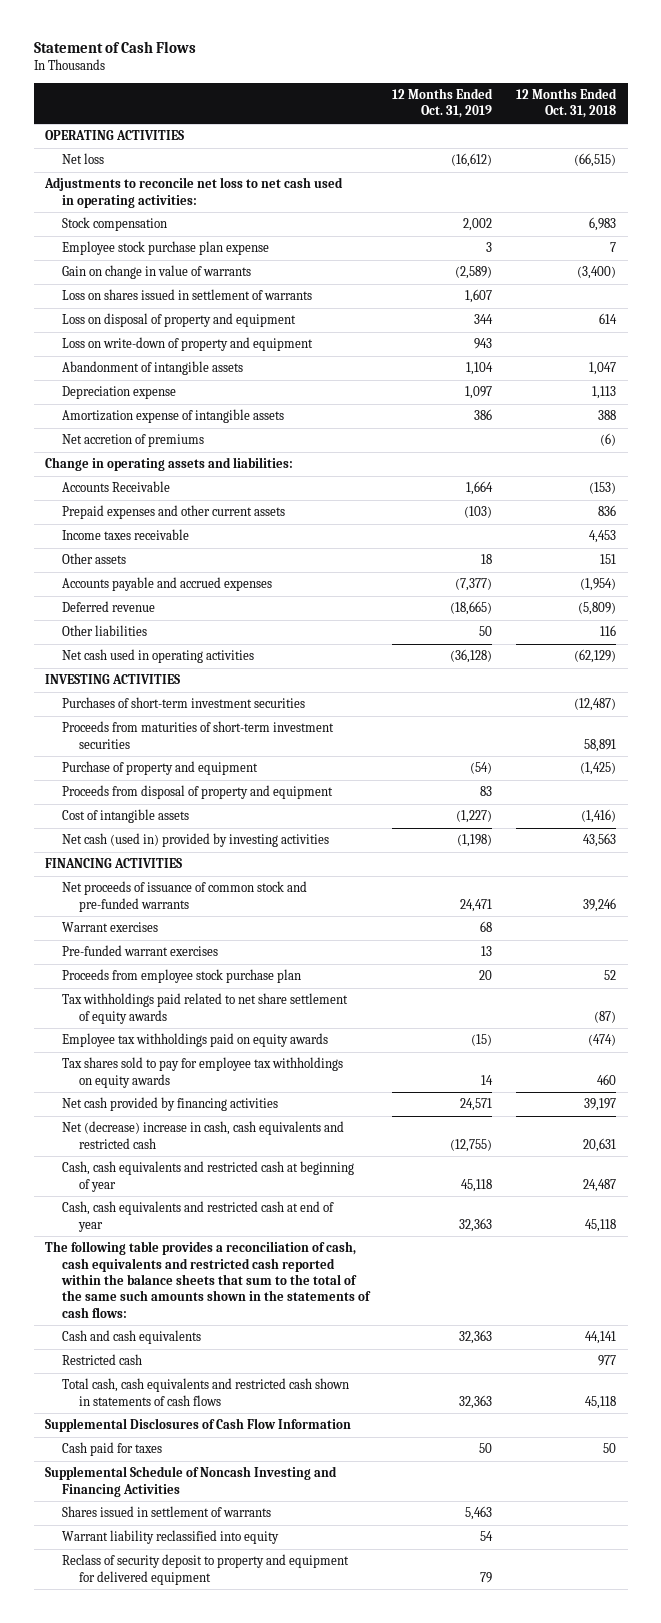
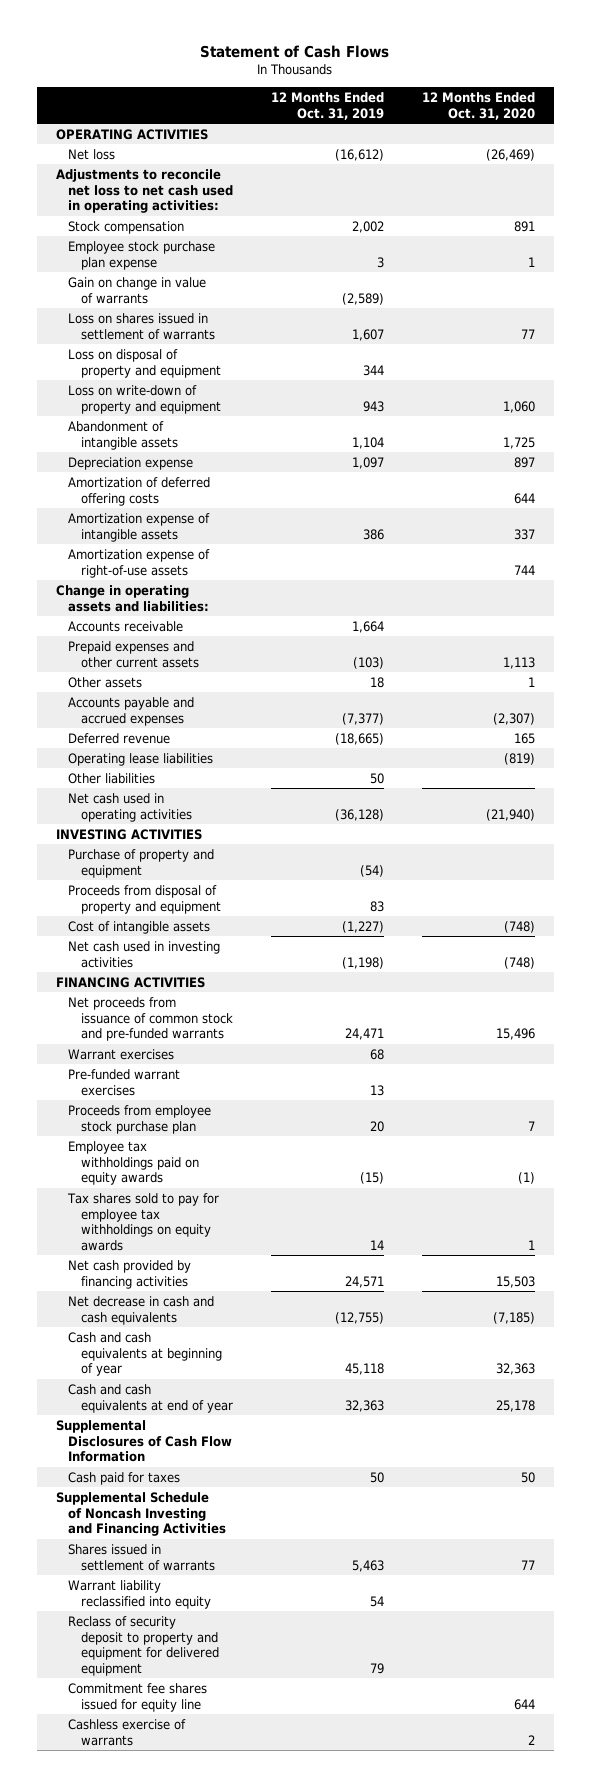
- | 12 Months Ended Oct. 31, 2019 | 12 Months Ended Oct. 31, 2018
+ | 12 Months Ended Oct. 31, 2019 | 12 Months Ended Oct. 31, 2020
+ Amortization of deferred offering costs | | 644
- Net accretion of premiums | | (6)
+ Amortization expense of right-of-use assets | | 744
- Accounts Receivable | 1,664 | (153)
+ Accounts receivable | 1,664 |
- Income taxes receivable | | 4,453
+ Operating lease liabilities | | (819)
- Purchases of short-term investment securities | | (12,487)
- Proceeds from maturities of short-term investment securities | | 58,891
- Net cash (used in) provided by investing activities | (1,198) | 43,563
+ Net cash used in investing activities | (1,198) | (748)
- Net proceeds of issuance of common stock and pre-funded warrants | 24,471 | 39,246
+ Net proceeds from issuance of common stock and pre-funded warrants | 24,471 | 15,496
- Tax withholdings paid related to net share settlement of equity awards | | (87)
- Net (decrease) increase in cash, cash equivalents and restricted cash | (12,755) | 20,631
- Cash, cash equivalents and restricted cash at beginning of year | 45,118 | 24,487
- Cash, cash equivalents and restricted cash at end of year | 32,363 | 45,118
- The following table provides a reconciliation of cash, cash equivalents and restricted cash reported within the balance sheets that sum to the total of the same such amounts shown in the statements of cash flows:
- Cash and cash equivalents | 32,363 | 44,141
- Restricted cash | | 977
- Total cash, cash equivalents and restricted cash shown in statements of cash flows | 32,363 | 45,118
+ Net decrease in cash and cash equivalents | (12,755) | (7,185)
+ Cash and cash equivalents at beginning of year | 45,118 | 32,363
+ Cash and cash equivalents at end of year | 32,363 | 25,178
+ Commitment fee shares issued for equity line | | 644
+ Cashless exercise of warrants | | 2

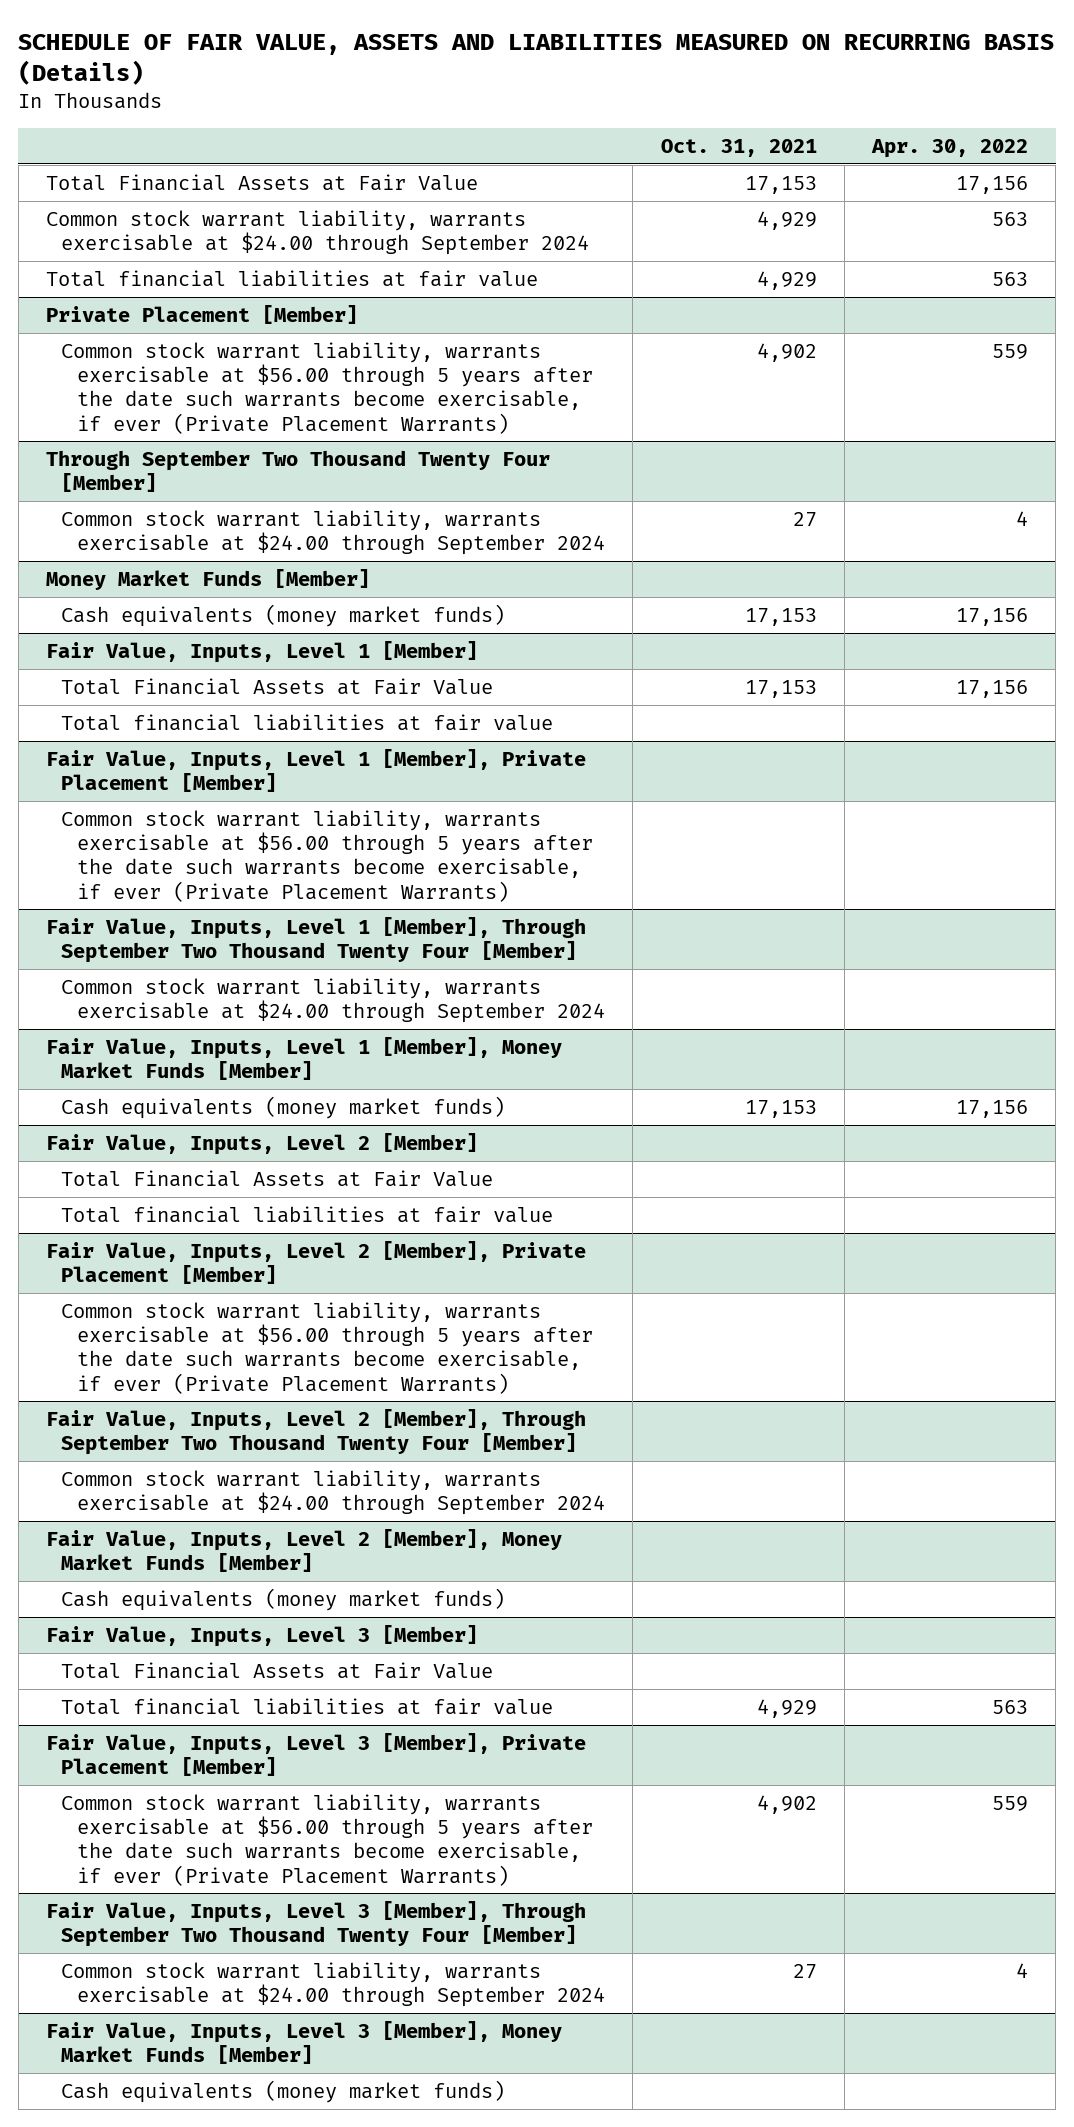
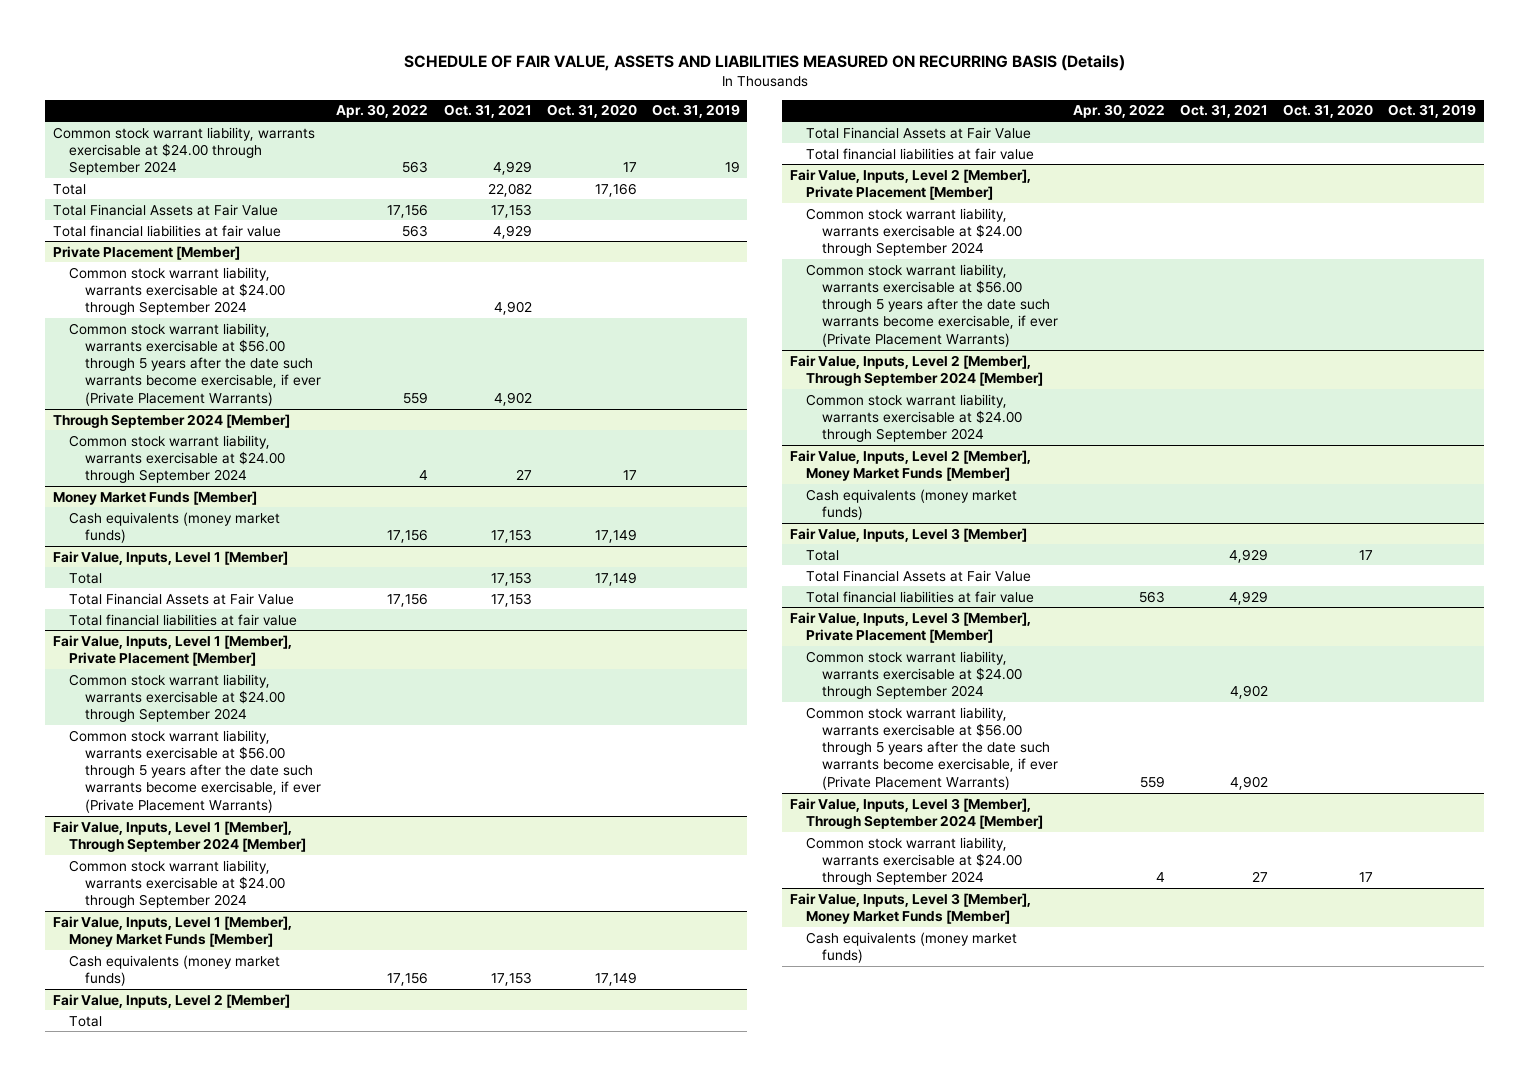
- | Oct. 31, 2021 | Apr. 30, 2022
+ | Apr. 30, 2022 | Oct. 31, 2021 | Oct. 31, 2020 | Oct. 31, 2019
+ Total | | 22,082 | 17,166 |
moved down: Total Financial Assets at Fair Value | 17,156 | 17,153 | |
@ Private Placement [Member]
+ Common stock warrant liability, warrants exercisable at $24.00 through September 2024 | | 4,902 | |
- Through September Two Thousand Twenty Four [Member]
+ Through September 2024 [Member]
@ Fair Value, Inputs, Level 1 [Member]
+ Total | | 17,153 | 17,149 |
@ Fair Value, Inputs, Level 1 [Member], Private Placement [Member]
+ Common stock warrant liability, warrants exercisable at $24.00 through September 2024
- Fair Value, Inputs, Level 1 [Member], Through September Two Thousand Twenty Four [Member]
+ Fair Value, Inputs, Level 1 [Member], Through September 2024 [Member]
@ Fair Value, Inputs, Level 2 [Member]
+ Total
@ Fair Value, Inputs, Level 2 [Member], Private Placement [Member]
+ Common stock warrant liability, warrants exercisable at $24.00 through September 2024
- Fair Value, Inputs, Level 2 [Member], Through September Two Thousand Twenty Four [Member]
+ Fair Value, Inputs, Level 2 [Member], Through September 2024 [Member]
@ Fair Value, Inputs, Level 3 [Member]
+ Total | | 4,929 | 17 |
@ Fair Value, Inputs, Level 3 [Member], Private Placement [Member]
+ Common stock warrant liability, warrants exercisable at $24.00 through September 2024 | | 4,902 | |
- Fair Value, Inputs, Level 3 [Member], Through September Two Thousand Twenty Four [Member]
+ Fair Value, Inputs, Level 3 [Member], Through September 2024 [Member]

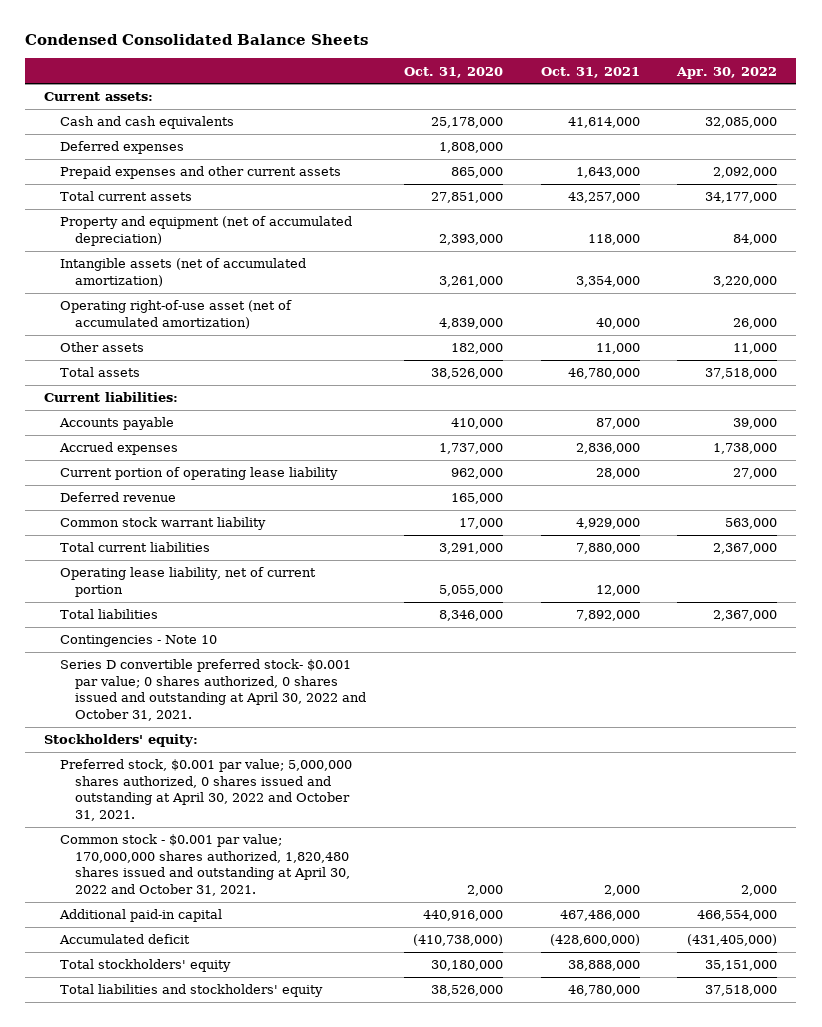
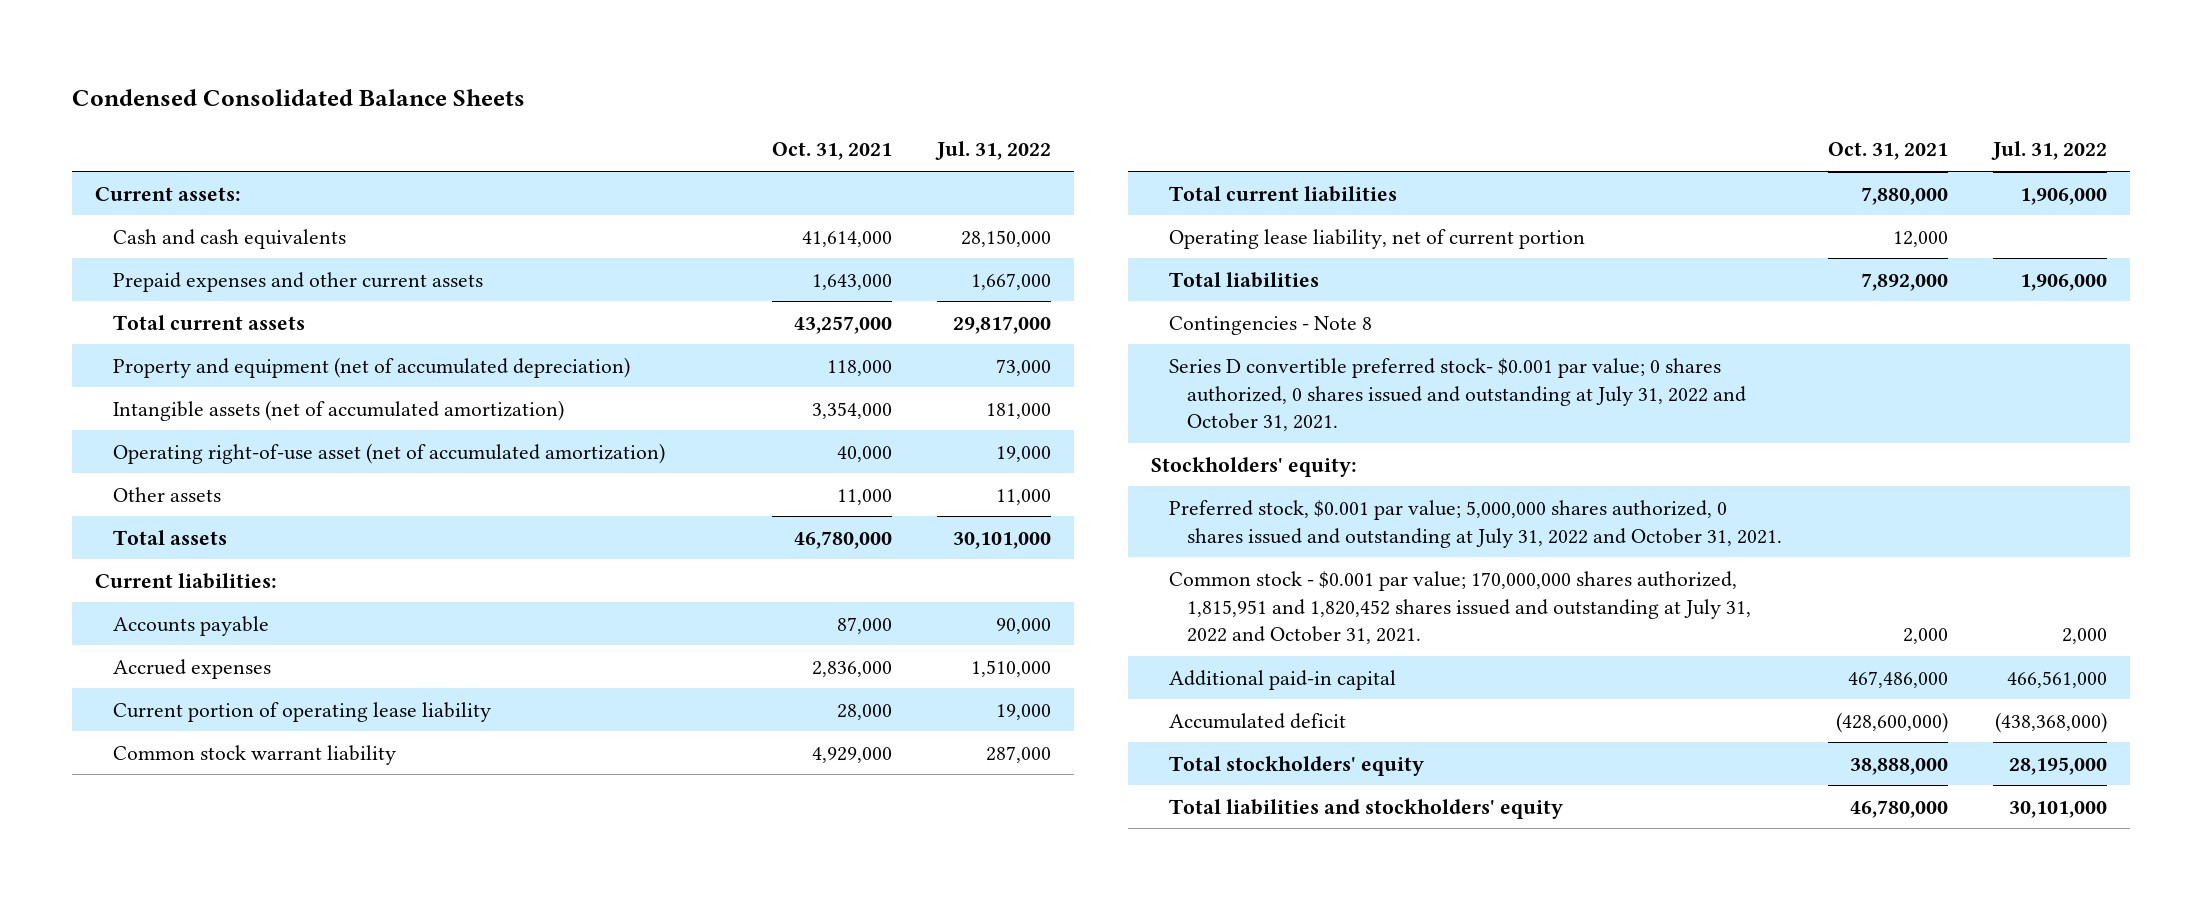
- | Oct. 31, 2020 | Oct. 31, 2021 | Apr. 30, 2022
+ | Oct. 31, 2021 | Jul. 31, 2022
- Deferred expenses | 1,808,000 | |
- Deferred revenue | 165,000 | |
- Contingencies - Note 10
- Series D convertible preferred stock- $0.001 par value; 0 shares authorized, 0 shares issued and outstanding at April 30, 2022 and October 31, 2021.
+ Contingencies - Note 8
+ Series D convertible preferred stock- $0.001 par value; 0 shares authorized, 0 shares issued and outstanding at July 31, 2022 and October 31, 2021.
- Preferred stock, $0.001 par value; 5,000,000 shares authorized, 0 shares issued and outstanding at April 30, 2022 and October 31, 2021.
- Common stock - $0.001 par value; 170,000,000 shares authorized, 1,820,480 shares issued and outstanding at April 30, 2022 and October 31, 2021. | 2,000 | 2,000 | 2,000
+ Preferred stock, $0.001 par value; 5,000,000 shares authorized, 0 shares issued and outstanding at July 31, 2022 and October 31, 2021.
+ Common stock - $0.001 par value; 170,000,000 shares authorized, 1,815,951 and 1,820,452 shares issued and outstanding at July 31, 2022 and October 31, 2021. | 2,000 | 2,000

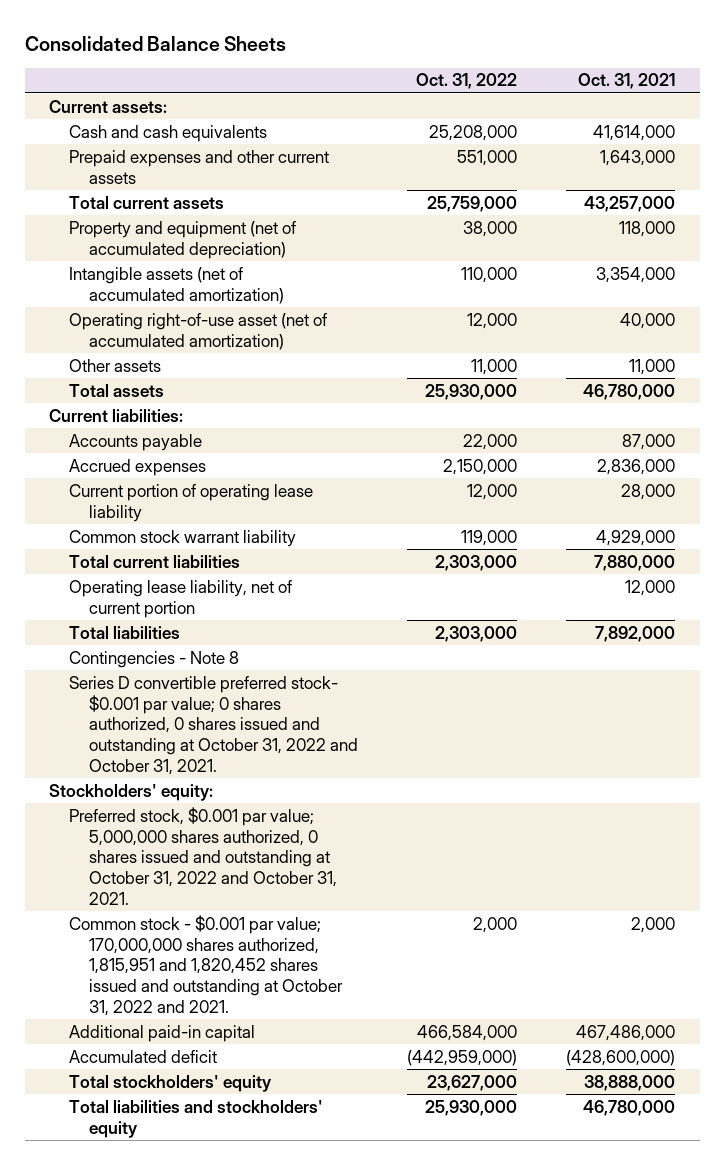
- Condensed Consolidated Balance Sheets
+ Consolidated Balance Sheets
- | Oct. 31, 2021 | Jul. 31, 2022
+ | Oct. 31, 2022 | Oct. 31, 2021
- Series D convertible preferred stock- $0.001 par value; 0 shares authorized, 0 shares issued and outstanding at July 31, 2022 and October 31, 2021.
+ Series D convertible preferred stock- $0.001 par value; 0 shares authorized, 0 shares issued and outstanding at October 31, 2022 and October 31, 2021.
- Preferred stock, $0.001 par value; 5,000,000 shares authorized, 0 shares issued and outstanding at July 31, 2022 and October 31, 2021.
- Common stock - $0.001 par value; 170,000,000 shares authorized, 1,815,951 and 1,820,452 shares issued and outstanding at July 31, 2022 and October 31, 2021. | 2,000 | 2,000
+ Preferred stock, $0.001 par value; 5,000,000 shares authorized, 0 shares issued and outstanding at October 31, 2022 and October 31, 2021.
+ Common stock - $0.001 par value; 170,000,000 shares authorized, 1,815,951 and 1,820,452 shares issued and outstanding at October 31, 2022 and 2021. | 2,000 | 2,000

